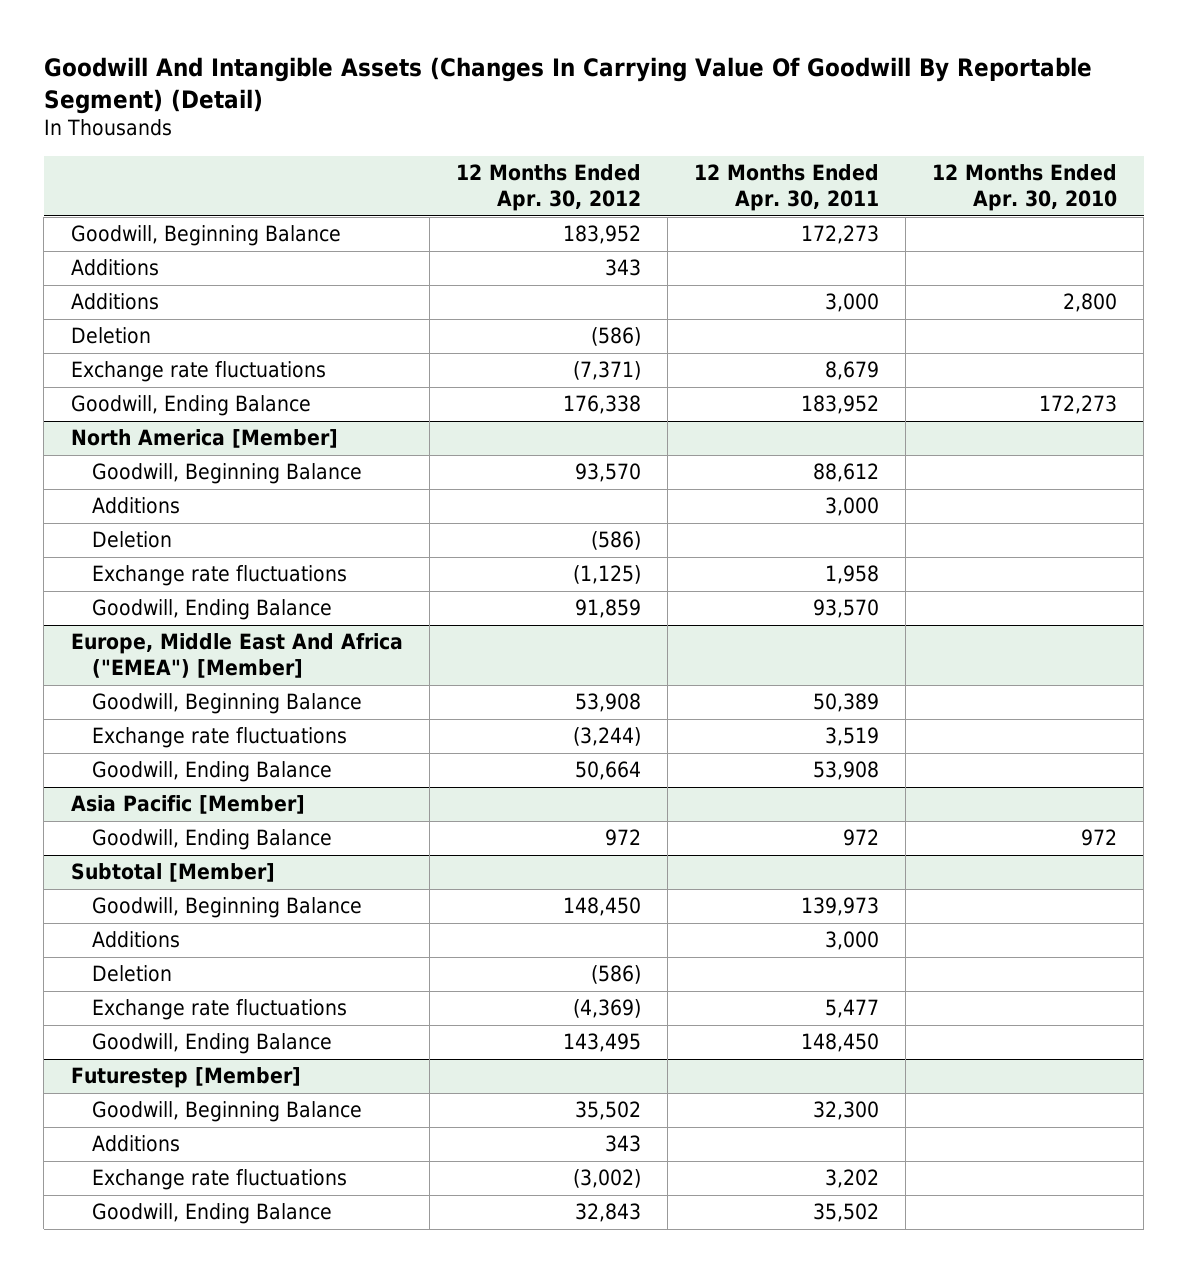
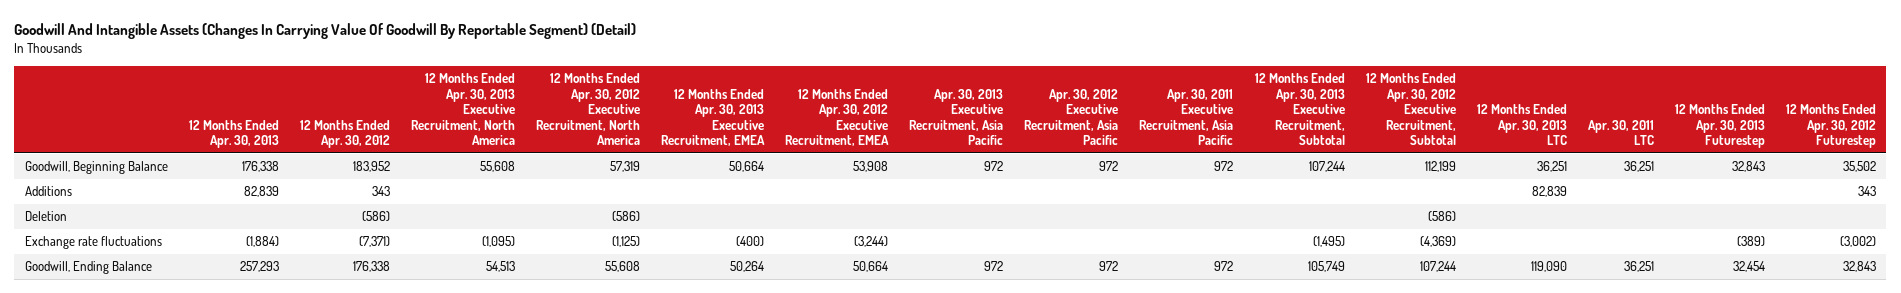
- | 12 Months Ended Apr. 30, 2012 | 12 Months Ended Apr. 30, 2011 | 12 Months Ended Apr. 30, 2010
+ | 12 Months Ended Apr. 30, 2013 | 12 Months Ended Apr. 30, 2012 | 12 Months Ended Apr. 30, 2013 Executive Recruitment, North America | 12 Months Ended Apr. 30, 2012 Executive Recruitment, North America | 12 Months Ended Apr. 30, 2013 Executive Recruitment, EMEA | 12 Months Ended Apr. 30, 2012 Executive Recruitment, EMEA | Apr. 30, 2013 Executive Recruitment, Asia Pacific | Apr. 30, 2012 Executive Recruitment, Asia Pacific | Apr. 30, 2011 Executive Recruitment, Asia Pacific | 12 Months Ended Apr. 30, 2013 Executive Recruitment, Subtotal | 12 Months Ended Apr. 30, 2012 Executive Recruitment, Subtotal | 12 Months Ended Apr. 30, 2013 LTC | Apr. 30, 2011 LTC | 12 Months Ended Apr. 30, 2013 Futurestep | 12 Months Ended Apr. 30, 2012 Futurestep
- Additions | | 3,000 | 2,800
- North America [Member]
- Goodwill, Beginning Balance | 93,570 | 88,612 |
- Additions | | 3,000 |
- Deletion | (586) | |
- Exchange rate fluctuations | (1,125) | 1,958 |
- Goodwill, Ending Balance | 91,859 | 93,570 |
- Europe, Middle East And Africa ("EMEA") [Member]
- Goodwill, Beginning Balance | 53,908 | 50,389 |
- Exchange rate fluctuations | (3,244) | 3,519 |
- Goodwill, Ending Balance | 50,664 | 53,908 |
- Asia Pacific [Member]
- Goodwill, Ending Balance | 972 | 972 | 972
- Subtotal [Member]
- Goodwill, Beginning Balance | 148,450 | 139,973 |
- Additions | | 3,000 |
- Deletion | (586) | |
- Exchange rate fluctuations | (4,369) | 5,477 |
- Goodwill, Ending Balance | 143,495 | 148,450 |
- Futurestep [Member]
- Goodwill, Beginning Balance | 35,502 | 32,300 |
- Additions | 343 | |
- Exchange rate fluctuations | (3,002) | 3,202 |
- Goodwill, Ending Balance | 32,843 | 35,502 |

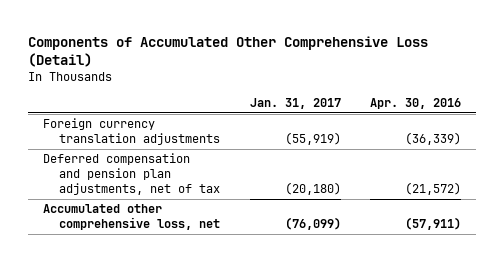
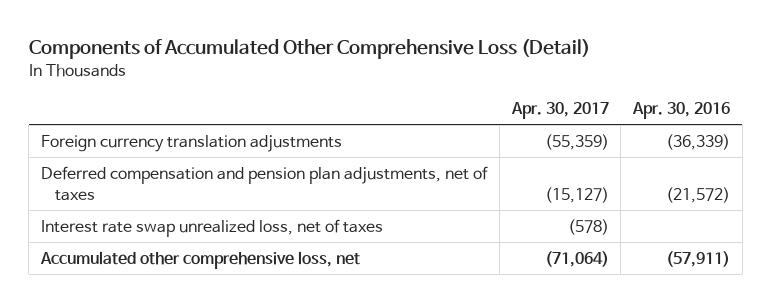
- | Jan. 31, 2017 | Apr. 30, 2016
+ | Apr. 30, 2017 | Apr. 30, 2016
- Deferred compensation and pension plan adjustments, net of tax | (20,180) | (21,572)
+ Deferred compensation and pension plan adjustments, net of taxes | (15,127) | (21,572)
+ Interest rate swap unrealized loss, net of taxes | (578) |

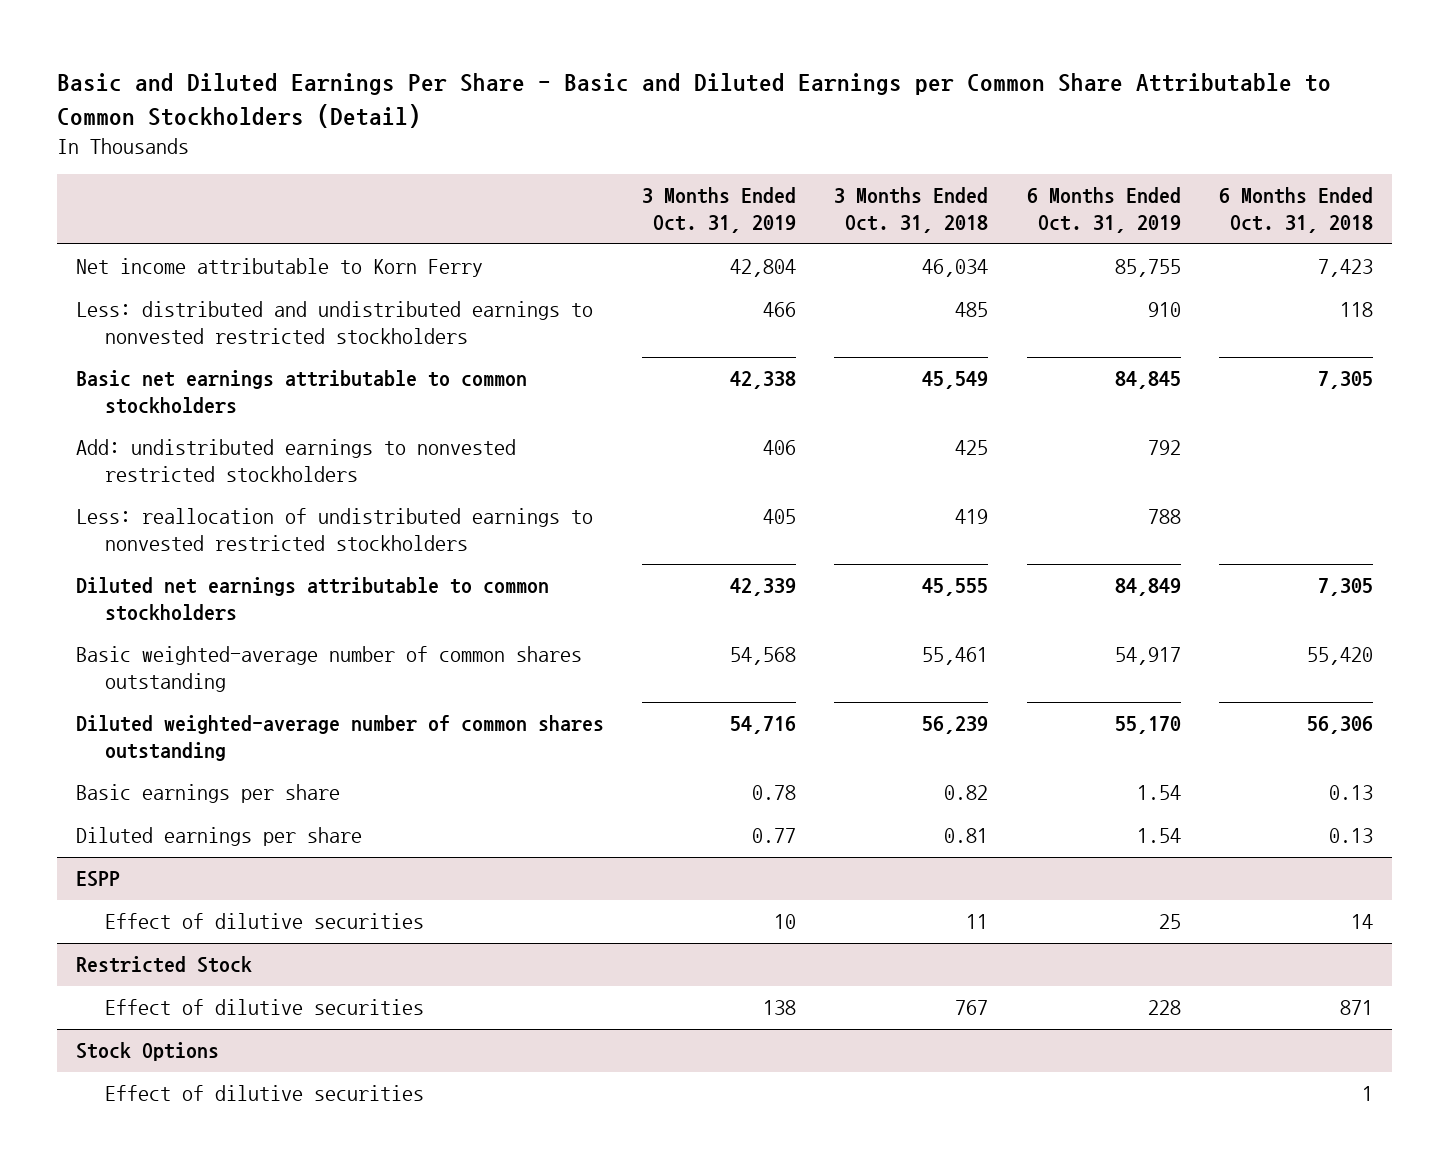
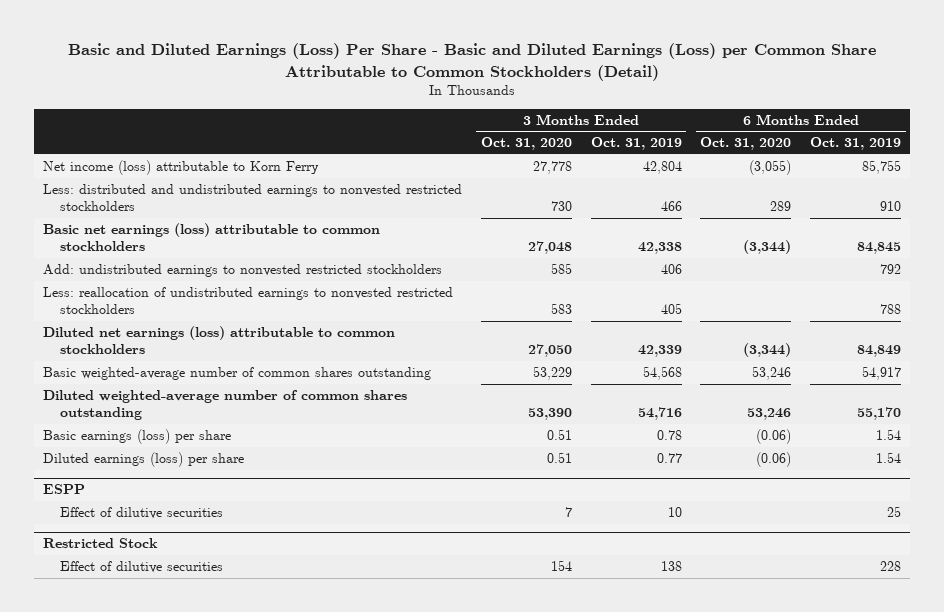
- Basic and Diluted Earnings Per Share - Basic and Diluted Earnings per Common Share Attributable to Common Stockholders (Detail)
+ Basic and Diluted Earnings (Loss) Per Share - Basic and Diluted Earnings (Loss) per Common Share Attributable to Common Stockholders (Detail)
- | 3 Months Ended Oct. 31, 2019 | 3 Months Ended Oct. 31, 2018 | 6 Months Ended Oct. 31, 2019 | 6 Months Ended Oct. 31, 2018
+ | 3 Months Ended Oct. 31, 2020 | 3 Months Ended Oct. 31, 2019 | 6 Months Ended Oct. 31, 2020 | 6 Months Ended Oct. 31, 2019
- Net income attributable to Korn Ferry | 42,804 | 46,034 | 85,755 | 7,423
+ Net income (loss) attributable to Korn Ferry | 27,778 | 42,804 | (3,055) | 85,755
- Basic net earnings attributable to common stockholders | 42,338 | 45,549 | 84,845 | 7,305
+ Basic net earnings (loss) attributable to common stockholders | 27,048 | 42,338 | (3,344) | 84,845
- Diluted net earnings attributable to common stockholders | 42,339 | 45,555 | 84,849 | 7,305
+ Diluted net earnings (loss) attributable to common stockholders | 27,050 | 42,339 | (3,344) | 84,849
- Basic earnings per share | 0.78 | 0.82 | 1.54 | 0.13
- Diluted earnings per share | 0.77 | 0.81 | 1.54 | 0.13
+ Basic earnings (loss) per share | 0.51 | 0.78 | (0.06) | 1.54
+ Diluted earnings (loss) per share | 0.51 | 0.77 | (0.06) | 1.54
- Stock Options
- Effect of dilutive securities | | | | 1

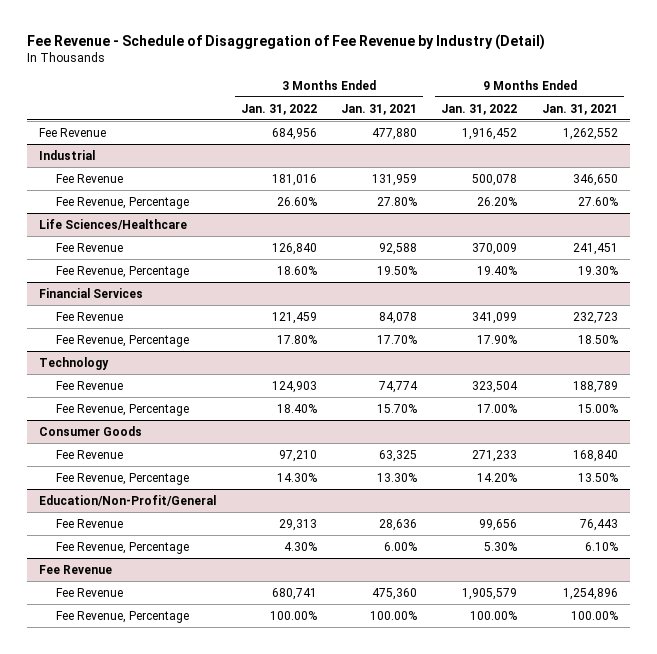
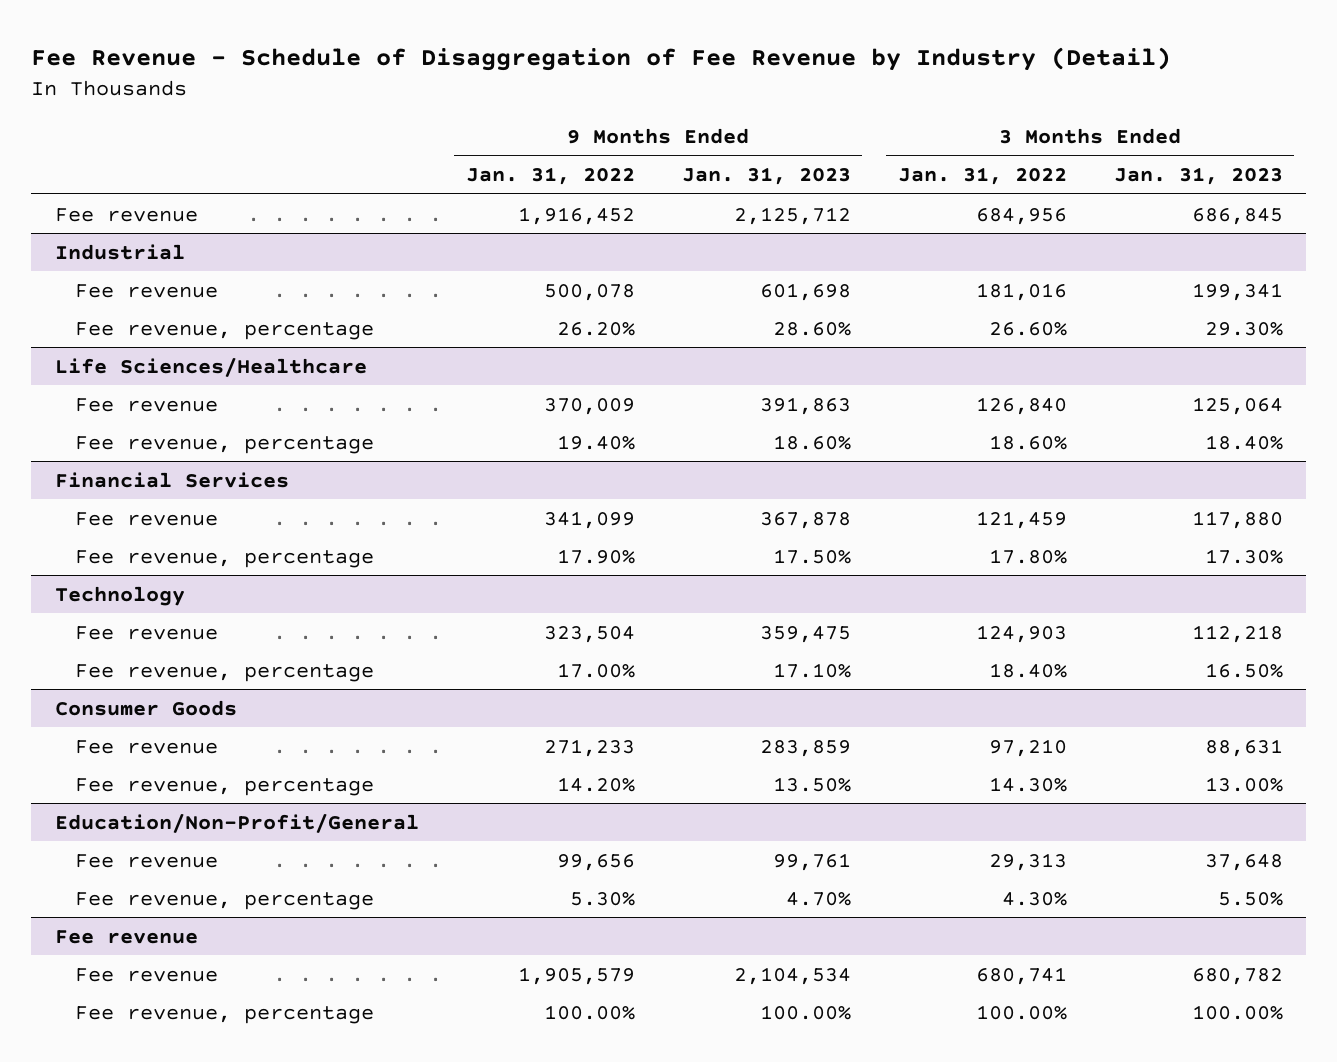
- | 3 Months Ended Jan. 31, 2022 | 3 Months Ended Jan. 31, 2021 | 9 Months Ended Jan. 31, 2022 | 9 Months Ended Jan. 31, 2021
+ | 9 Months Ended Jan. 31, 2022 | 9 Months Ended Jan. 31, 2023 | 3 Months Ended Jan. 31, 2022 | 3 Months Ended Jan. 31, 2023
- Fee Revenue | 684,956 | 477,880 | 1,916,452 | 1,262,552
+ Fee revenue | 1,916,452 | 2,125,712 | 684,956 | 686,845
@ Industrial
- Fee Revenue | 181,016 | 131,959 | 500,078 | 346,650
- Fee Revenue, Percentage | 26.60% | 27.80% | 26.20% | 27.60%
+ Fee revenue | 500,078 | 601,698 | 181,016 | 199,341
+ Fee revenue, percentage | 26.20% | 28.60% | 26.60% | 29.30%
@ Life Sciences/Healthcare
- Fee Revenue | 126,840 | 92,588 | 370,009 | 241,451
- Fee Revenue, Percentage | 18.60% | 19.50% | 19.40% | 19.30%
+ Fee revenue | 370,009 | 391,863 | 126,840 | 125,064
+ Fee revenue, percentage | 19.40% | 18.60% | 18.60% | 18.40%
@ Financial Services
- Fee Revenue | 121,459 | 84,078 | 341,099 | 232,723
- Fee Revenue, Percentage | 17.80% | 17.70% | 17.90% | 18.50%
+ Fee revenue | 341,099 | 367,878 | 121,459 | 117,880
+ Fee revenue, percentage | 17.90% | 17.50% | 17.80% | 17.30%
@ Technology
- Fee Revenue | 124,903 | 74,774 | 323,504 | 188,789
- Fee Revenue, Percentage | 18.40% | 15.70% | 17.00% | 15.00%
+ Fee revenue | 323,504 | 359,475 | 124,903 | 112,218
+ Fee revenue, percentage | 17.00% | 17.10% | 18.40% | 16.50%
@ Consumer Goods
- Fee Revenue | 97,210 | 63,325 | 271,233 | 168,840
- Fee Revenue, Percentage | 14.30% | 13.30% | 14.20% | 13.50%
+ Fee revenue | 271,233 | 283,859 | 97,210 | 88,631
+ Fee revenue, percentage | 14.20% | 13.50% | 14.30% | 13.00%
@ Education/Non-Profit/General
- Fee Revenue | 29,313 | 28,636 | 99,656 | 76,443
- Fee Revenue, Percentage | 4.30% | 6.00% | 5.30% | 6.10%
- Fee Revenue
- Fee Revenue | 680,741 | 475,360 | 1,905,579 | 1,254,896
- Fee Revenue, Percentage | 100.00% | 100.00% | 100.00% | 100.00%
@ Education/Non-Profit/General
+ Fee revenue | 99,656 | 99,761 | 29,313 | 37,648
+ Fee revenue, percentage | 5.30% | 4.70% | 4.30% | 5.50%
+ Fee revenue
+ Fee revenue | 1,905,579 | 2,104,534 | 680,741 | 680,782
+ Fee revenue, percentage | 100.00% | 100.00% | 100.00% | 100.00%

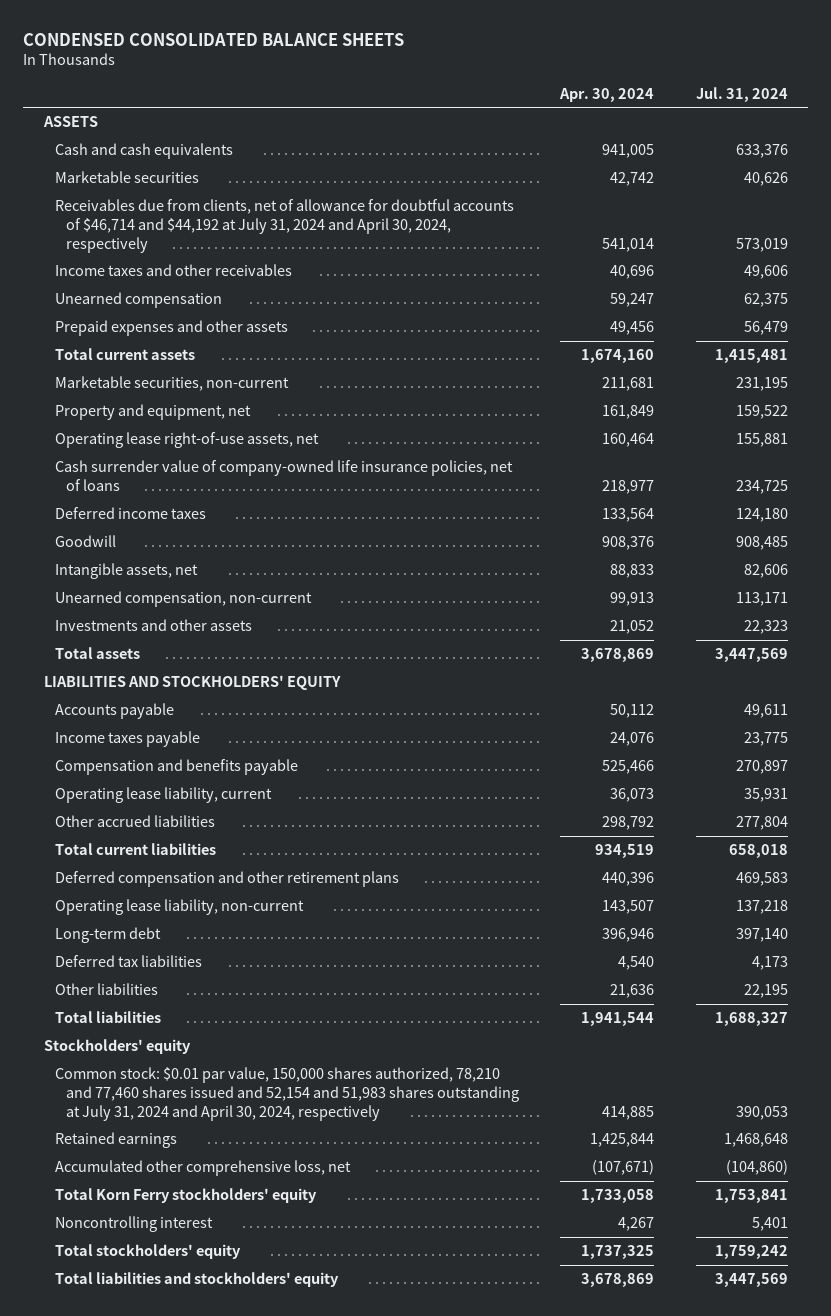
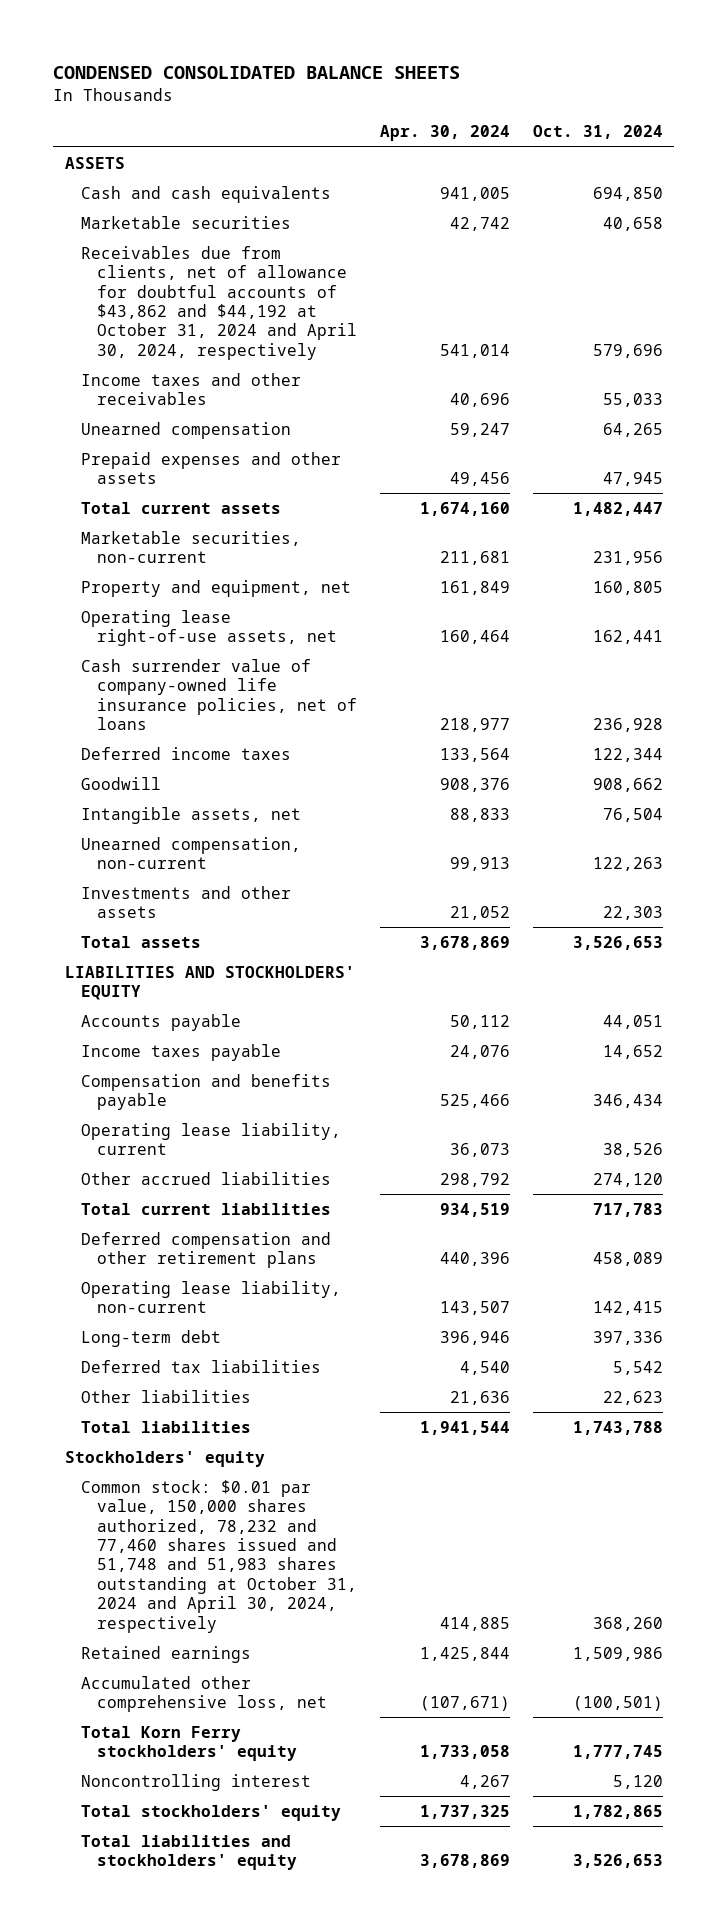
- | Apr. 30, 2024 | Jul. 31, 2024
+ | Apr. 30, 2024 | Oct. 31, 2024
- Receivables due from clients, net of allowance for doubtful accounts of $46,714 and $44,192 at July 31, 2024 and April 30, 2024, respectively | 541,014 | 573,019
+ Receivables due from clients, net of allowance for doubtful accounts of $43,862 and $44,192 at October 31, 2024 and April 30, 2024, respectively | 541,014 | 579,696
- Common stock: $0.01 par value, 150,000 shares authorized, 78,210 and 77,460 shares issued and 52,154 and 51,983 shares outstanding at July 31, 2024 and April 30, 2024, respectively | 414,885 | 390,053
+ Common stock: $0.01 par value, 150,000 shares authorized, 78,232 and 77,460 shares issued and 51,748 and 51,983 shares outstanding at October 31, 2024 and April 30, 2024, respectively | 414,885 | 368,260

